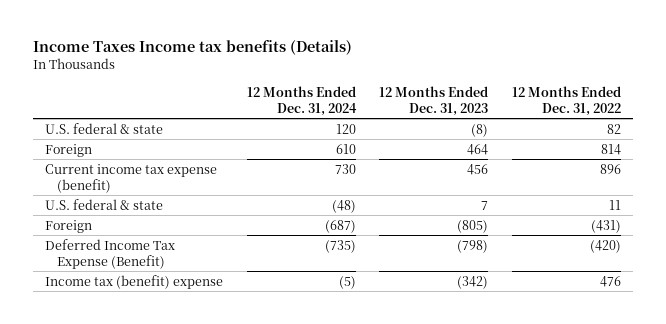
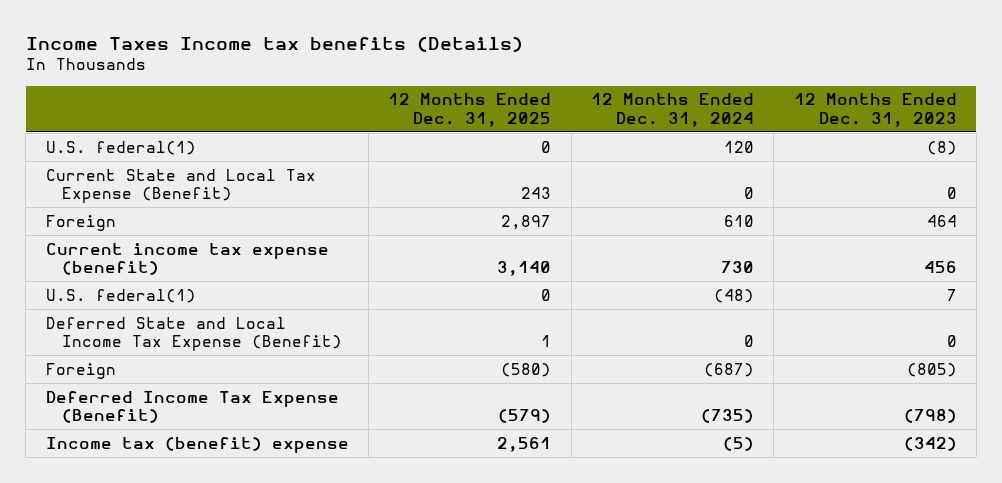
- | 12 Months Ended Dec. 31, 2024 | 12 Months Ended Dec. 31, 2023 | 12 Months Ended Dec. 31, 2022
+ | 12 Months Ended Dec. 31, 2025 | 12 Months Ended Dec. 31, 2024 | 12 Months Ended Dec. 31, 2023
- U.S. federal & state | 120 | (8) | 82
+ U.S. federal(1) | 0 | 120 | (8)
+ Current State and Local Tax Expense (Benefit) | 243 | 0 | 0
- U.S. federal & state | (48) | 7 | 11
+ U.S. federal(1) | 0 | (48) | 7
+ Deferred State and Local Income Tax Expense (Benefit) | 1 | 0 | 0

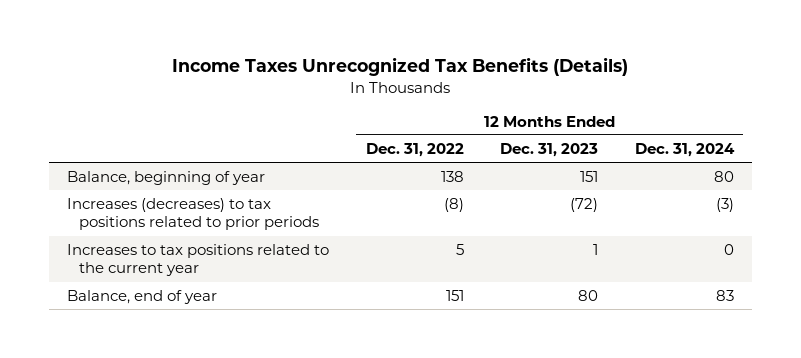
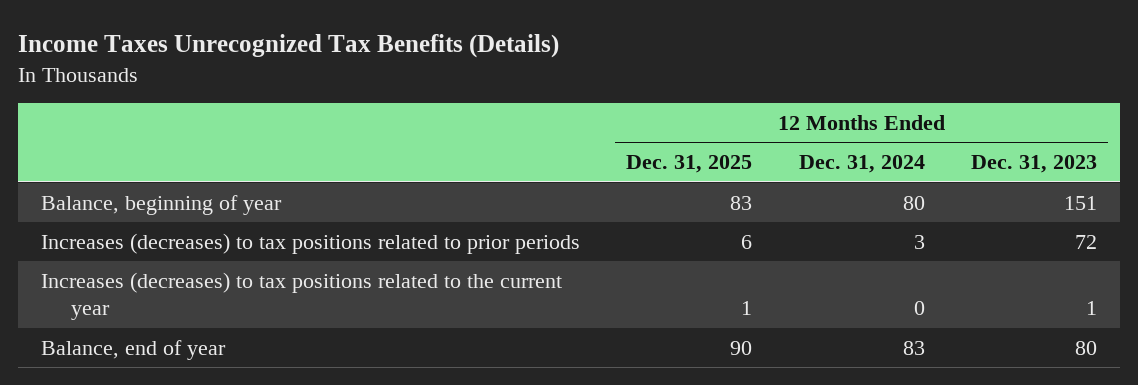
- | 12 Months Ended Dec. 31, 2022 | 12 Months Ended Dec. 31, 2023 | 12 Months Ended Dec. 31, 2024
+ | 12 Months Ended Dec. 31, 2025 | 12 Months Ended Dec. 31, 2024 | 12 Months Ended Dec. 31, 2023
- Increases (decreases) to tax positions related to prior periods | (8) | (72) | (3)
- Increases to tax positions related to the current year | 5 | 1 | 0
+ Increases (decreases) to tax positions related to prior periods | 6 | 3 | 72
+ Increases (decreases) to tax positions related to the current year | 1 | 0 | 1

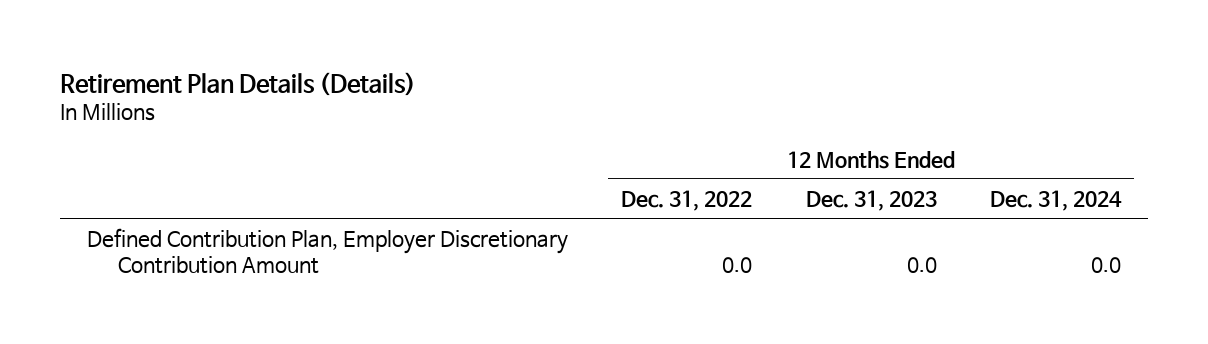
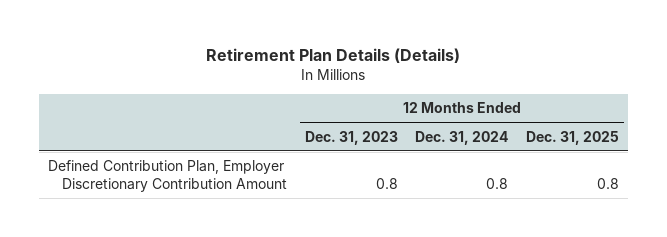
- | 12 Months Ended Dec. 31, 2022 | 12 Months Ended Dec. 31, 2023 | 12 Months Ended Dec. 31, 2024
+ | 12 Months Ended Dec. 31, 2023 | 12 Months Ended Dec. 31, 2024 | 12 Months Ended Dec. 31, 2025
- Defined Contribution Plan, Employer Discretionary Contribution Amount | 0.0 | 0.0 | 0.0
+ Defined Contribution Plan, Employer Discretionary Contribution Amount | 0.8 | 0.8 | 0.8

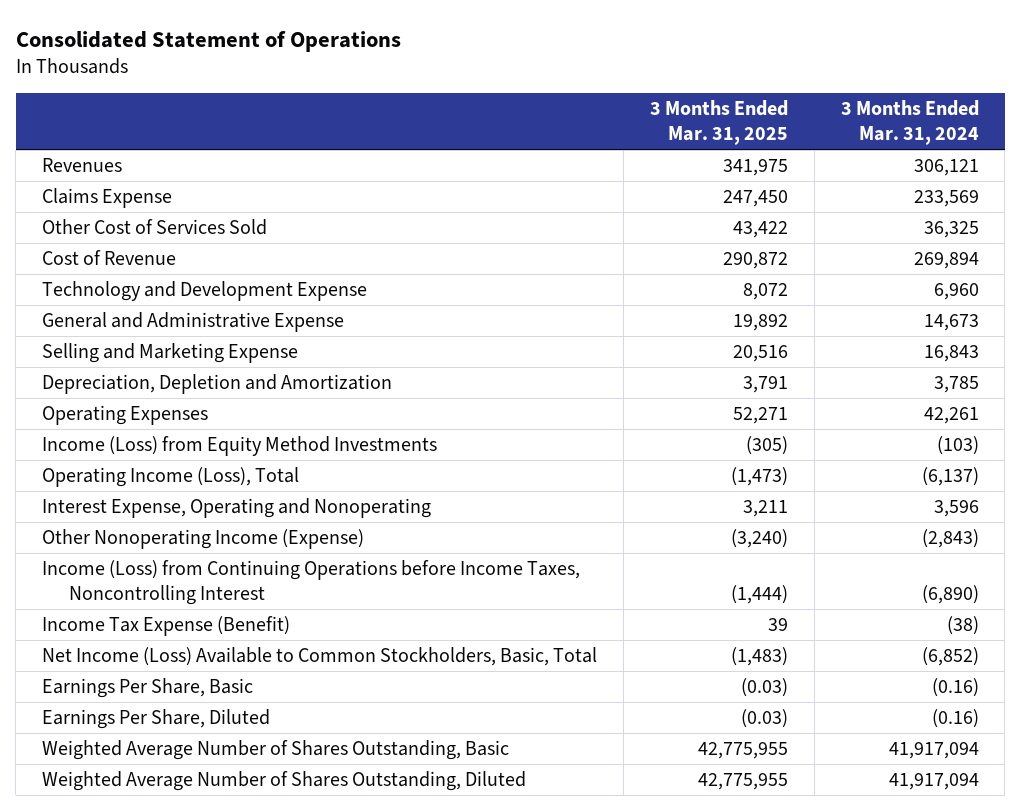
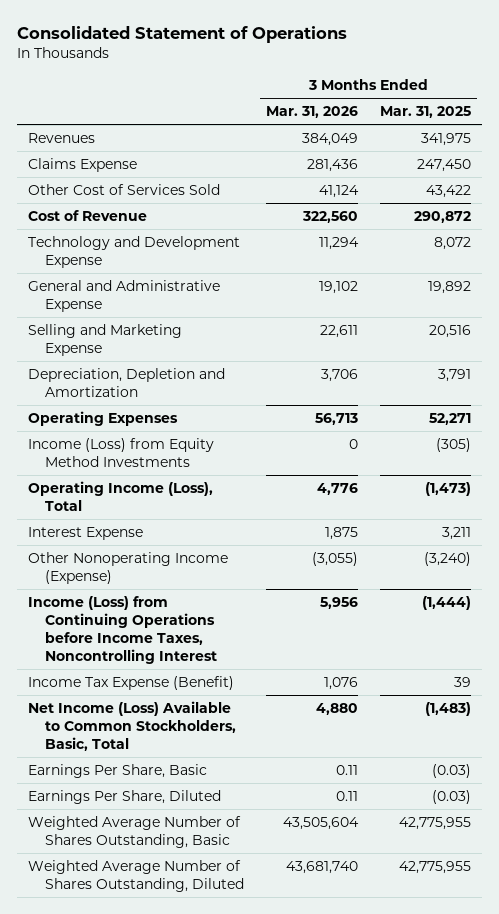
- | 3 Months Ended Mar. 31, 2025 | 3 Months Ended Mar. 31, 2024
+ | 3 Months Ended Mar. 31, 2026 | 3 Months Ended Mar. 31, 2025
- Interest Expense, Operating and Nonoperating | 3,211 | 3,596
+ Interest Expense | 1,875 | 3,211

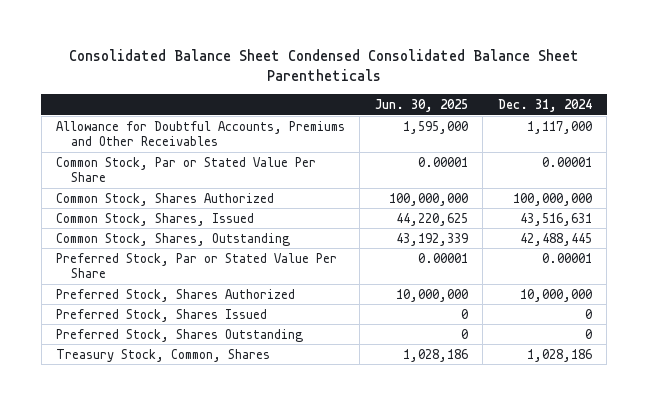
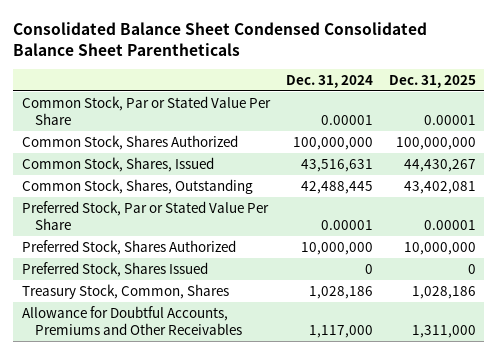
- | Jun. 30, 2025 | Dec. 31, 2024
+ | Dec. 31, 2024 | Dec. 31, 2025
- Preferred Stock, Shares Outstanding | 0 | 0
moved down: Allowance for Doubtful Accounts, Premiums and Other Receivables | 1,117,000 | 1,311,000

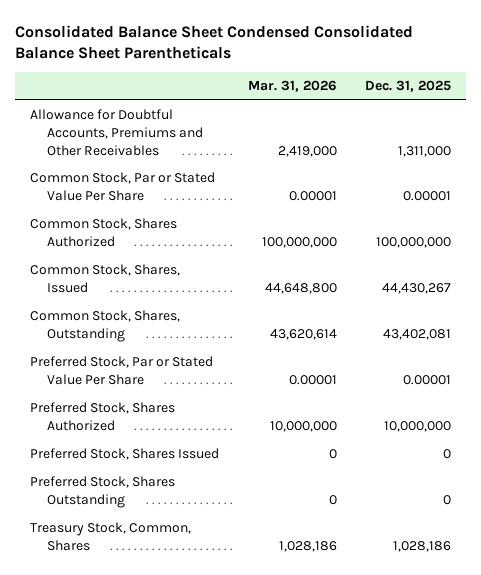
- | Dec. 31, 2024 | Dec. 31, 2025
+ | Mar. 31, 2026 | Dec. 31, 2025
moved up: Allowance for Doubtful Accounts, Premiums and Other Receivables | 2,419,000 | 1,311,000
+ Preferred Stock, Shares Outstanding | 0 | 0

